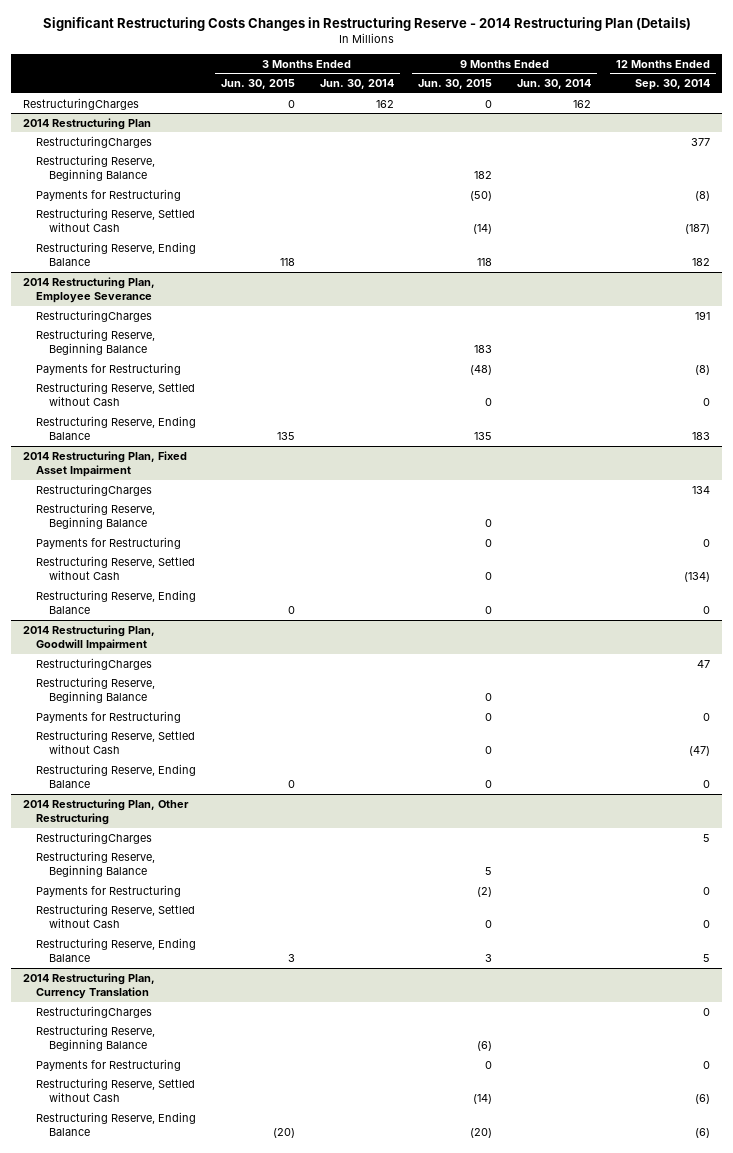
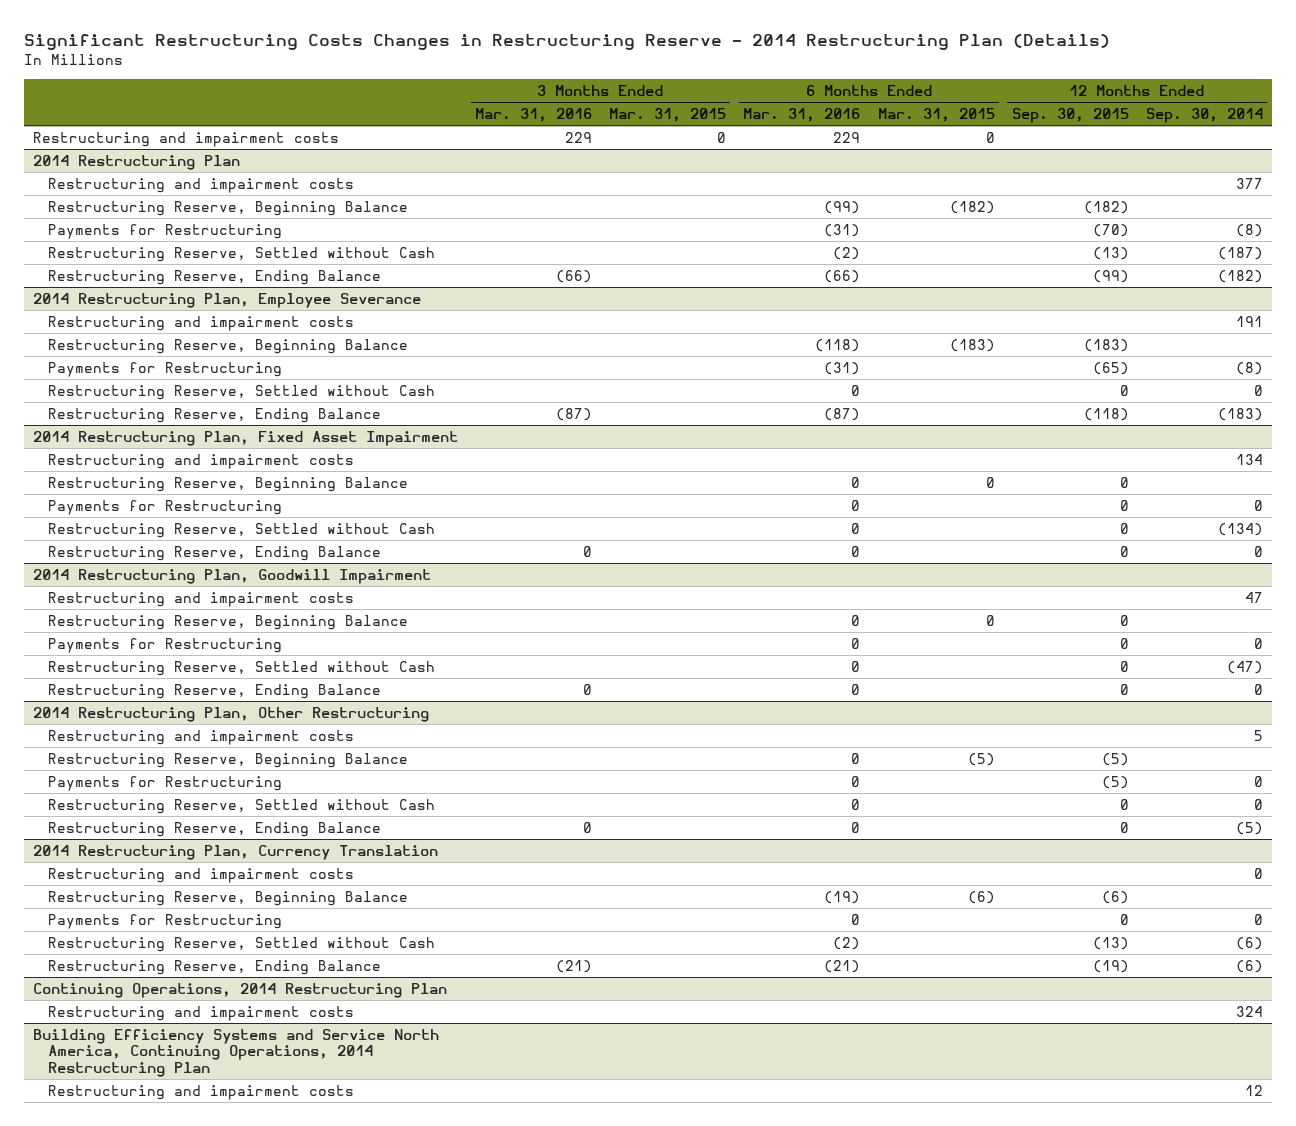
- | 3 Months Ended Jun. 30, 2015 | 3 Months Ended Jun. 30, 2014 | 9 Months Ended Jun. 30, 2015 | 9 Months Ended Jun. 30, 2014 | 12 Months Ended Sep. 30, 2014
+ | 3 Months Ended Mar. 31, 2016 | 3 Months Ended Mar. 31, 2015 | 6 Months Ended Mar. 31, 2016 | 6 Months Ended Mar. 31, 2015 | 12 Months Ended Sep. 30, 2015 | 12 Months Ended Sep. 30, 2014
- RestructuringCharges | 0 | 162 | 0 | 162 |
+ Restructuring and impairment costs | 229 | 0 | 229 | 0 | |
@ 2014 Restructuring Plan
- RestructuringCharges | | | | | 377
+ Restructuring and impairment costs | | | | | | 377
- Restructuring Reserve, Ending Balance | 118 | | 118 | | 182
+ Restructuring Reserve, Ending Balance | (66) | | (66) | | (99) | (182)
@ 2014 Restructuring Plan, Employee Severance
- RestructuringCharges | | | | | 191
+ Restructuring and impairment costs | | | | | | 191
- Restructuring Reserve, Ending Balance | 135 | | 135 | | 183
+ Restructuring Reserve, Ending Balance | (87) | | (87) | | (118) | (183)
@ 2014 Restructuring Plan, Fixed Asset Impairment
- RestructuringCharges | | | | | 134
+ Restructuring and impairment costs | | | | | | 134
@ 2014 Restructuring Plan, Goodwill Impairment
- RestructuringCharges | | | | | 47
+ Restructuring and impairment costs | | | | | | 47
@ 2014 Restructuring Plan, Other Restructuring
- RestructuringCharges | | | | | 5
+ Restructuring and impairment costs | | | | | | 5
- Restructuring Reserve, Ending Balance | 3 | | 3 | | 5
+ Restructuring Reserve, Ending Balance | 0 | | 0 | | 0 | (5)
@ 2014 Restructuring Plan, Currency Translation
- RestructuringCharges | | | | | 0
+ Restructuring and impairment costs | | | | | | 0
+ Continuing Operations, 2014 Restructuring Plan
+ Restructuring and impairment costs | | | | | | 324
+ Building Efficiency Systems and Service North America, Continuing Operations, 2014 Restructuring Plan
+ Restructuring and impairment costs | | | | | | 12

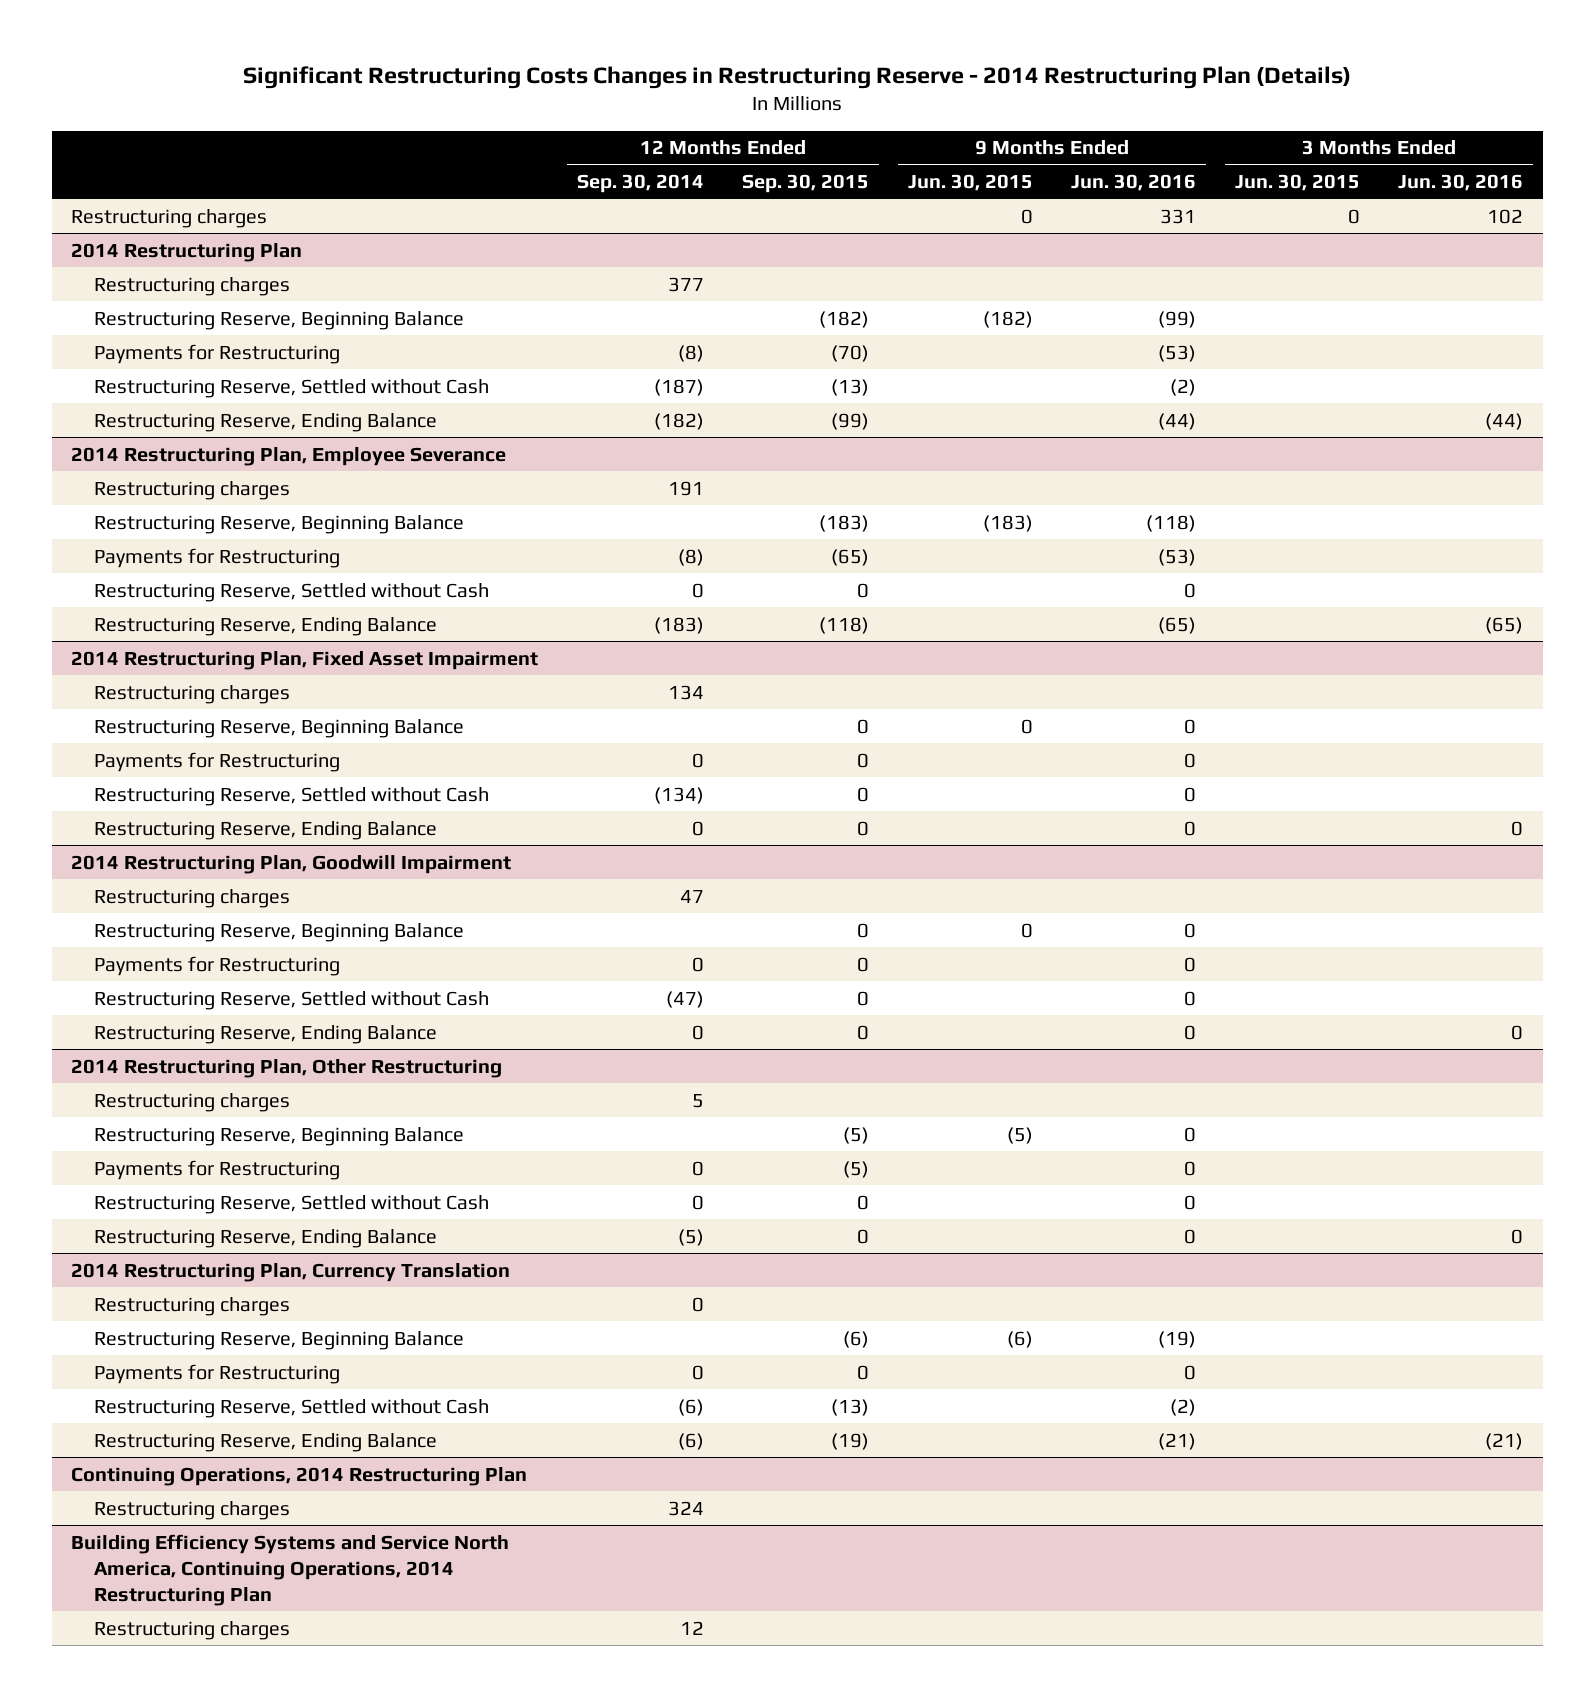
- | 3 Months Ended Mar. 31, 2016 | 3 Months Ended Mar. 31, 2015 | 6 Months Ended Mar. 31, 2016 | 6 Months Ended Mar. 31, 2015 | 12 Months Ended Sep. 30, 2015 | 12 Months Ended Sep. 30, 2014
+ | 12 Months Ended Sep. 30, 2014 | 12 Months Ended Sep. 30, 2015 | 9 Months Ended Jun. 30, 2015 | 9 Months Ended Jun. 30, 2016 | 3 Months Ended Jun. 30, 2015 | 3 Months Ended Jun. 30, 2016
- Restructuring and impairment costs | 229 | 0 | 229 | 0 | |
+ Restructuring charges | | | 0 | 331 | 0 | 102
@ 2014 Restructuring Plan
- Restructuring and impairment costs | | | | | | 377
+ Restructuring charges | 377 | | | | |
@ 2014 Restructuring Plan, Employee Severance
- Restructuring and impairment costs | | | | | | 191
+ Restructuring charges | 191 | | | | |
@ 2014 Restructuring Plan, Fixed Asset Impairment
- Restructuring and impairment costs | | | | | | 134
+ Restructuring charges | 134 | | | | |
@ 2014 Restructuring Plan, Goodwill Impairment
- Restructuring and impairment costs | | | | | | 47
+ Restructuring charges | 47 | | | | |
@ 2014 Restructuring Plan, Other Restructuring
- Restructuring and impairment costs | | | | | | 5
+ Restructuring charges | 5 | | | | |
@ 2014 Restructuring Plan, Currency Translation
- Restructuring and impairment costs | | | | | | 0
+ Restructuring charges | 0 | | | | |
@ Continuing Operations, 2014 Restructuring Plan
- Restructuring and impairment costs | | | | | | 324
+ Restructuring charges | 324 | | | | |
@ Building Efficiency Systems and Service North America, Continuing Operations, 2014 Restructuring Plan
- Restructuring and impairment costs | | | | | | 12
+ Restructuring charges | 12 | | | | |

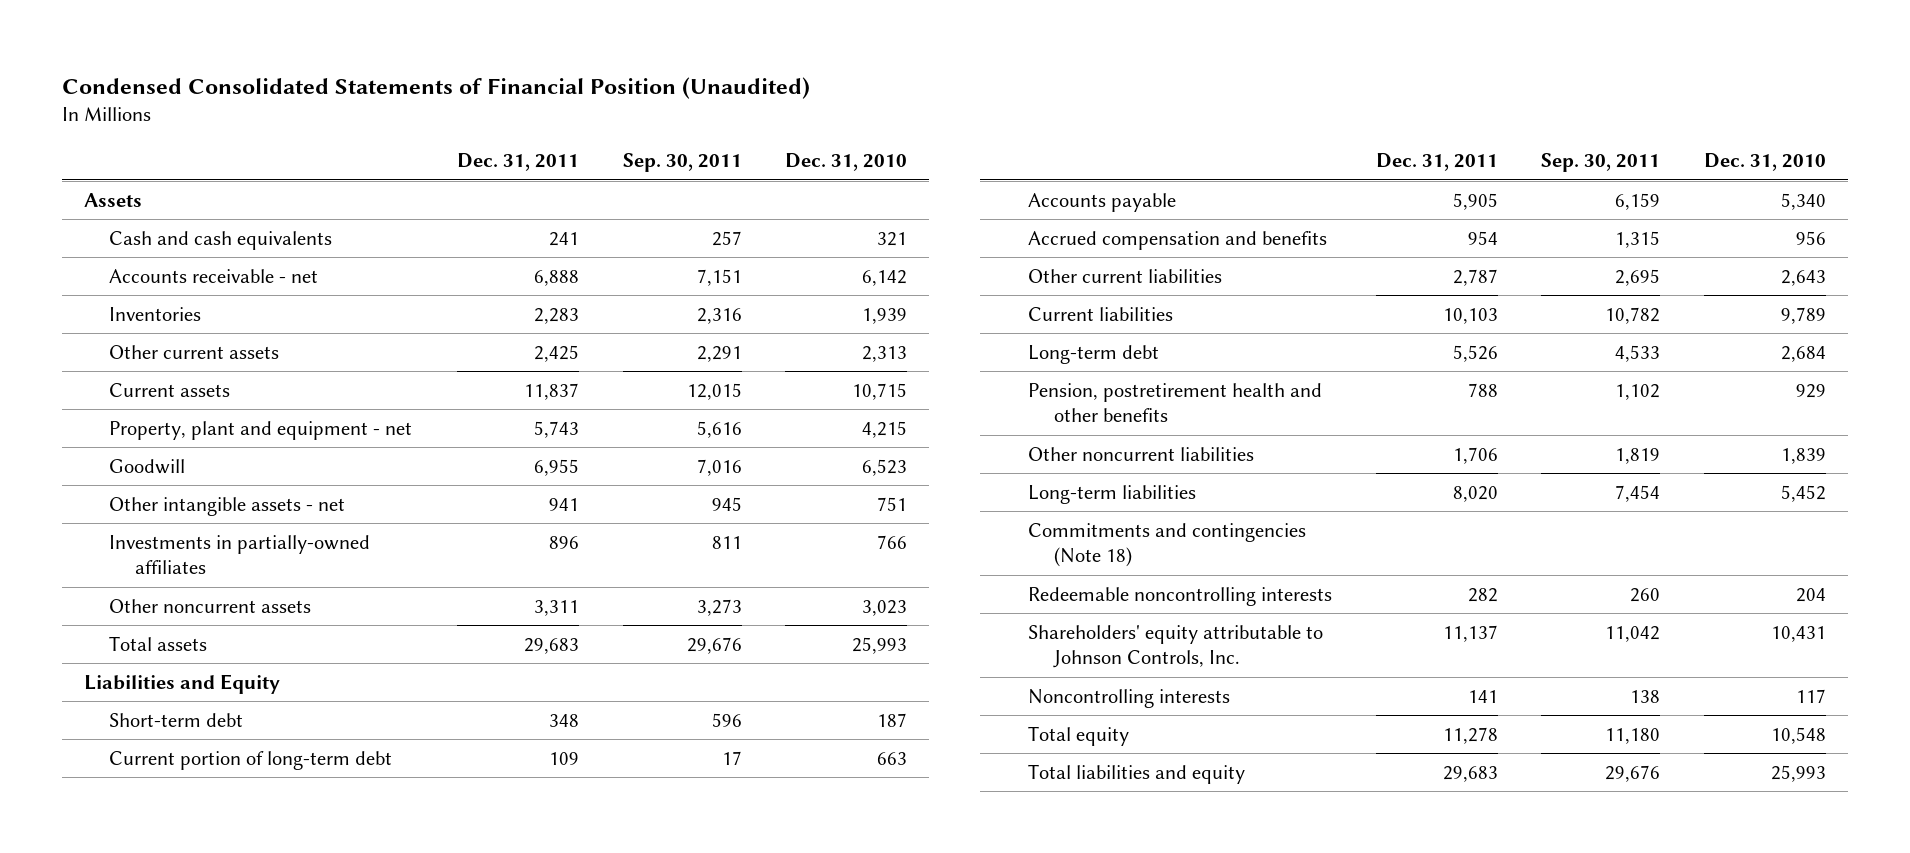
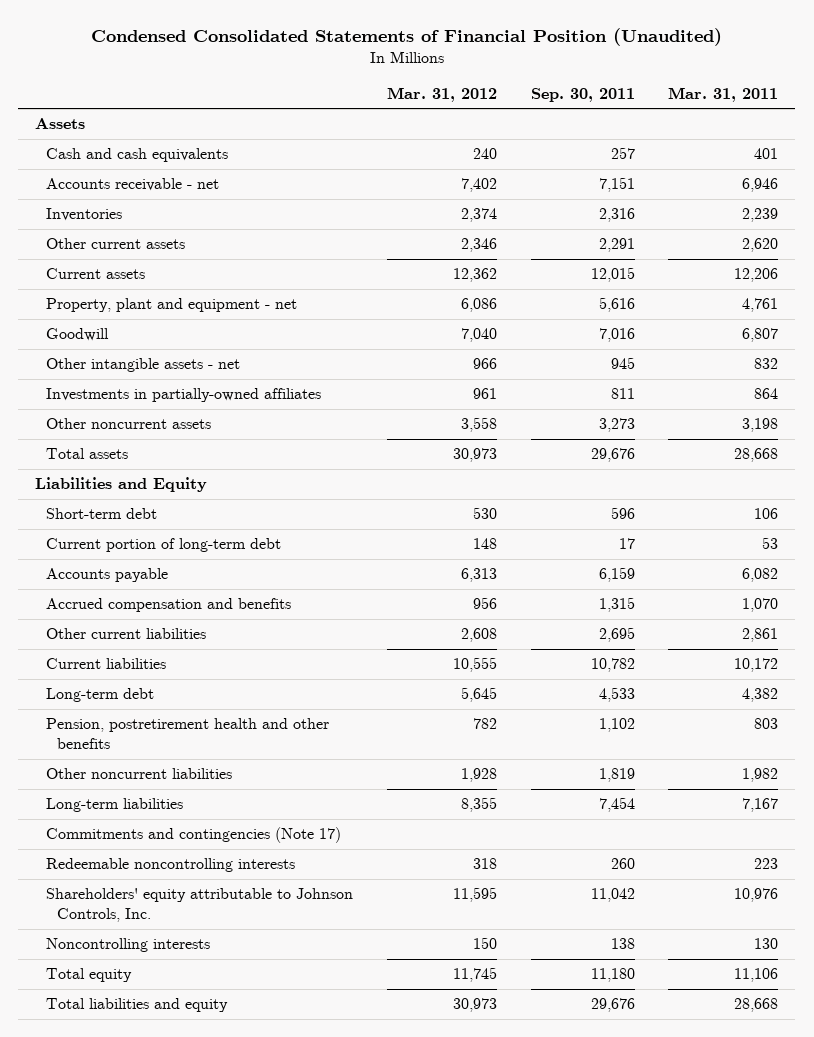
- | Dec. 31, 2011 | Sep. 30, 2011 | Dec. 31, 2010
+ | Mar. 31, 2012 | Sep. 30, 2011 | Mar. 31, 2011
- Commitments and contingencies (Note 18)
+ Commitments and contingencies (Note 17)

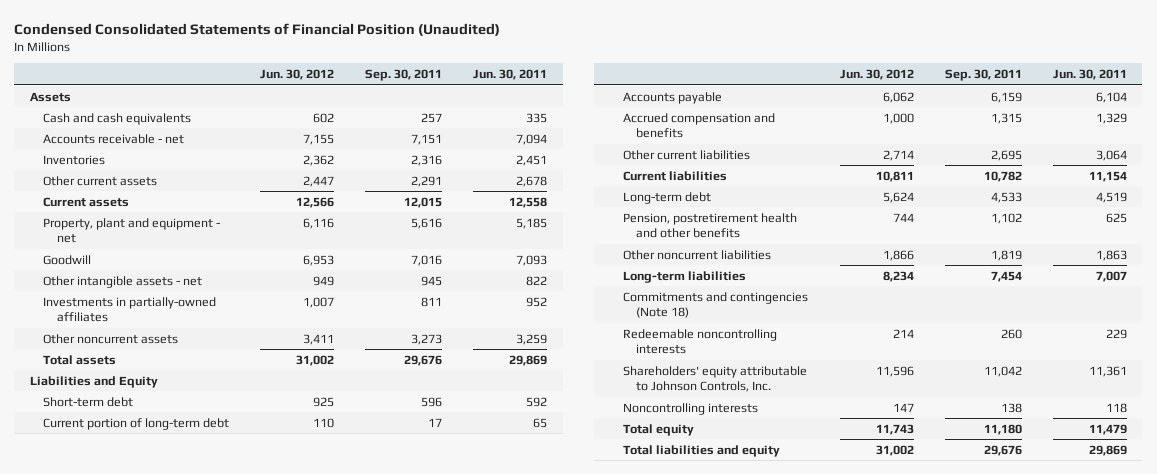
- | Mar. 31, 2012 | Sep. 30, 2011 | Mar. 31, 2011
+ | Jun. 30, 2012 | Sep. 30, 2011 | Jun. 30, 2011
- Commitments and contingencies (Note 17)
+ Commitments and contingencies (Note 18)

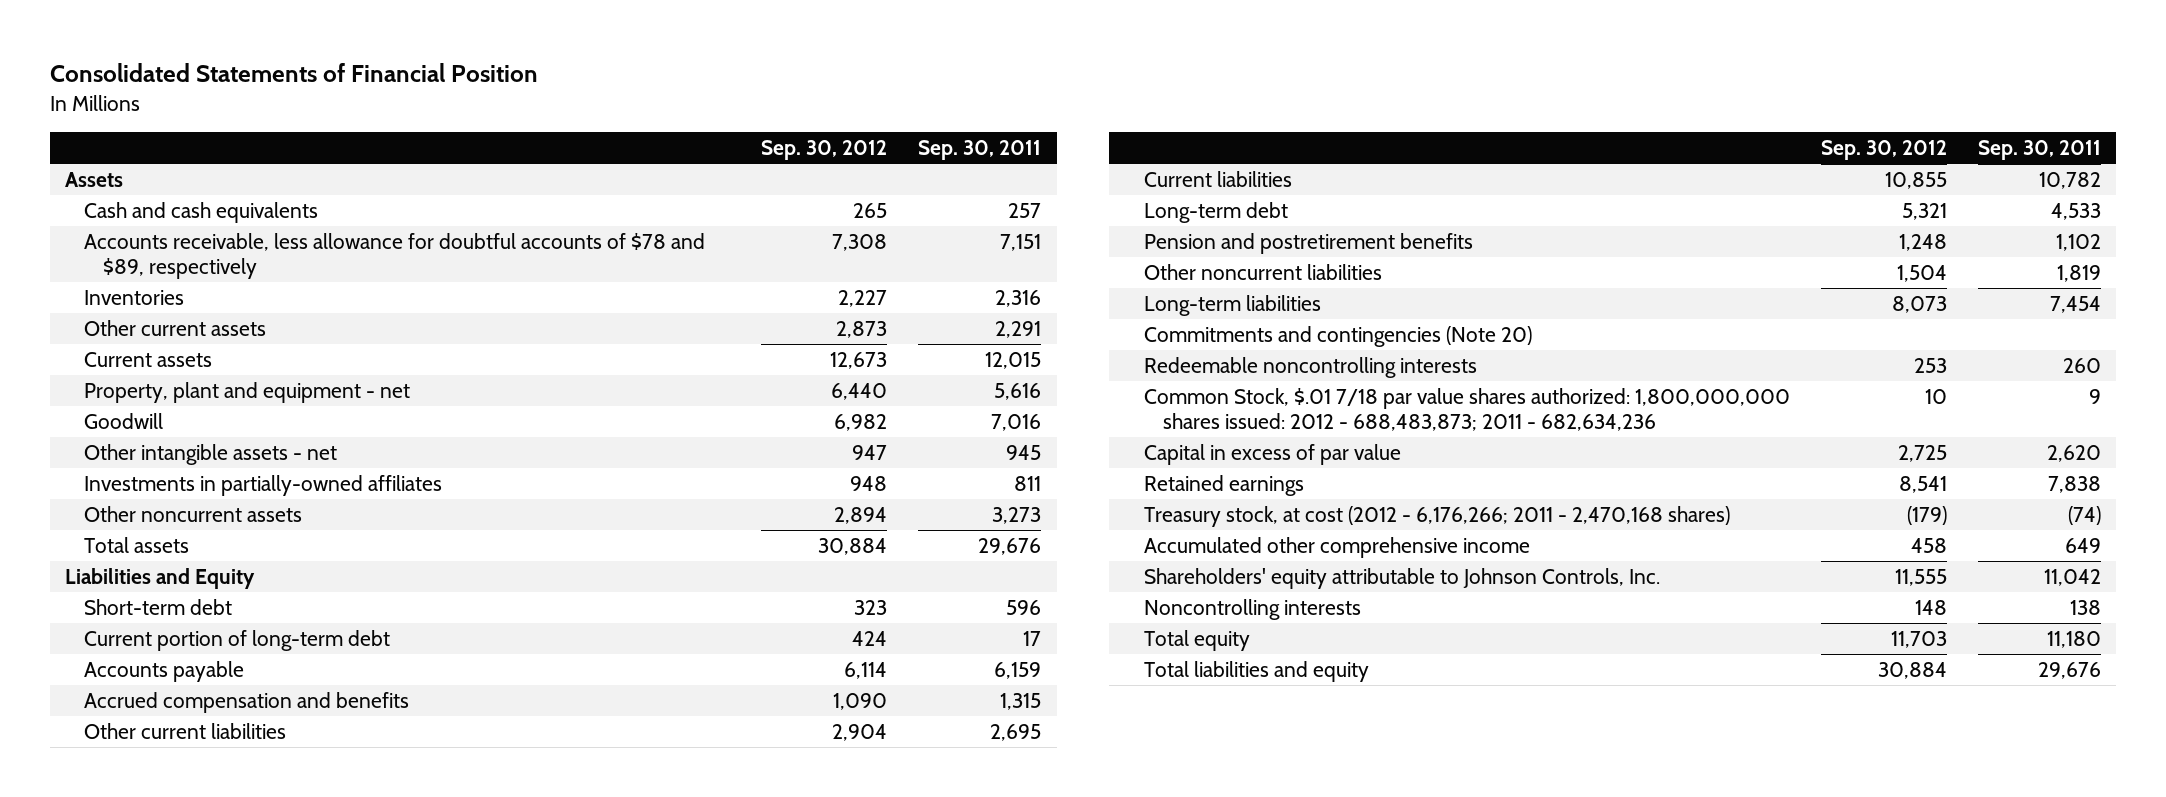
- Condensed Consolidated Statements of Financial Position (Unaudited)
+ Consolidated Statements of Financial Position
- | Jun. 30, 2012 | Sep. 30, 2011 | Jun. 30, 2011
+ | Sep. 30, 2012 | Sep. 30, 2011
- Accounts receivable - net | 7,155 | 7,151 | 7,094
+ Accounts receivable, less allowance for doubtful accounts of $78 and $89, respectively | 7,308 | 7,151
- Pension, postretirement health and other benefits | 744 | 1,102 | 625
+ Pension and postretirement benefits | 1,248 | 1,102
- Commitments and contingencies (Note 18)
+ Commitments and contingencies (Note 20)
+ Common Stock, $.01 7/18 par value shares authorized: 1,800,000,000 shares issued: 2012 - 688,483,873; 2011 - 682,634,236 | 10 | 9
+ Capital in excess of par value | 2,725 | 2,620
+ Retained earnings | 8,541 | 7,838
+ Treasury stock, at cost (2012 - 6,176,266; 2011 - 2,470,168 shares) | (179) | (74)
+ Accumulated other comprehensive income | 458 | 649

